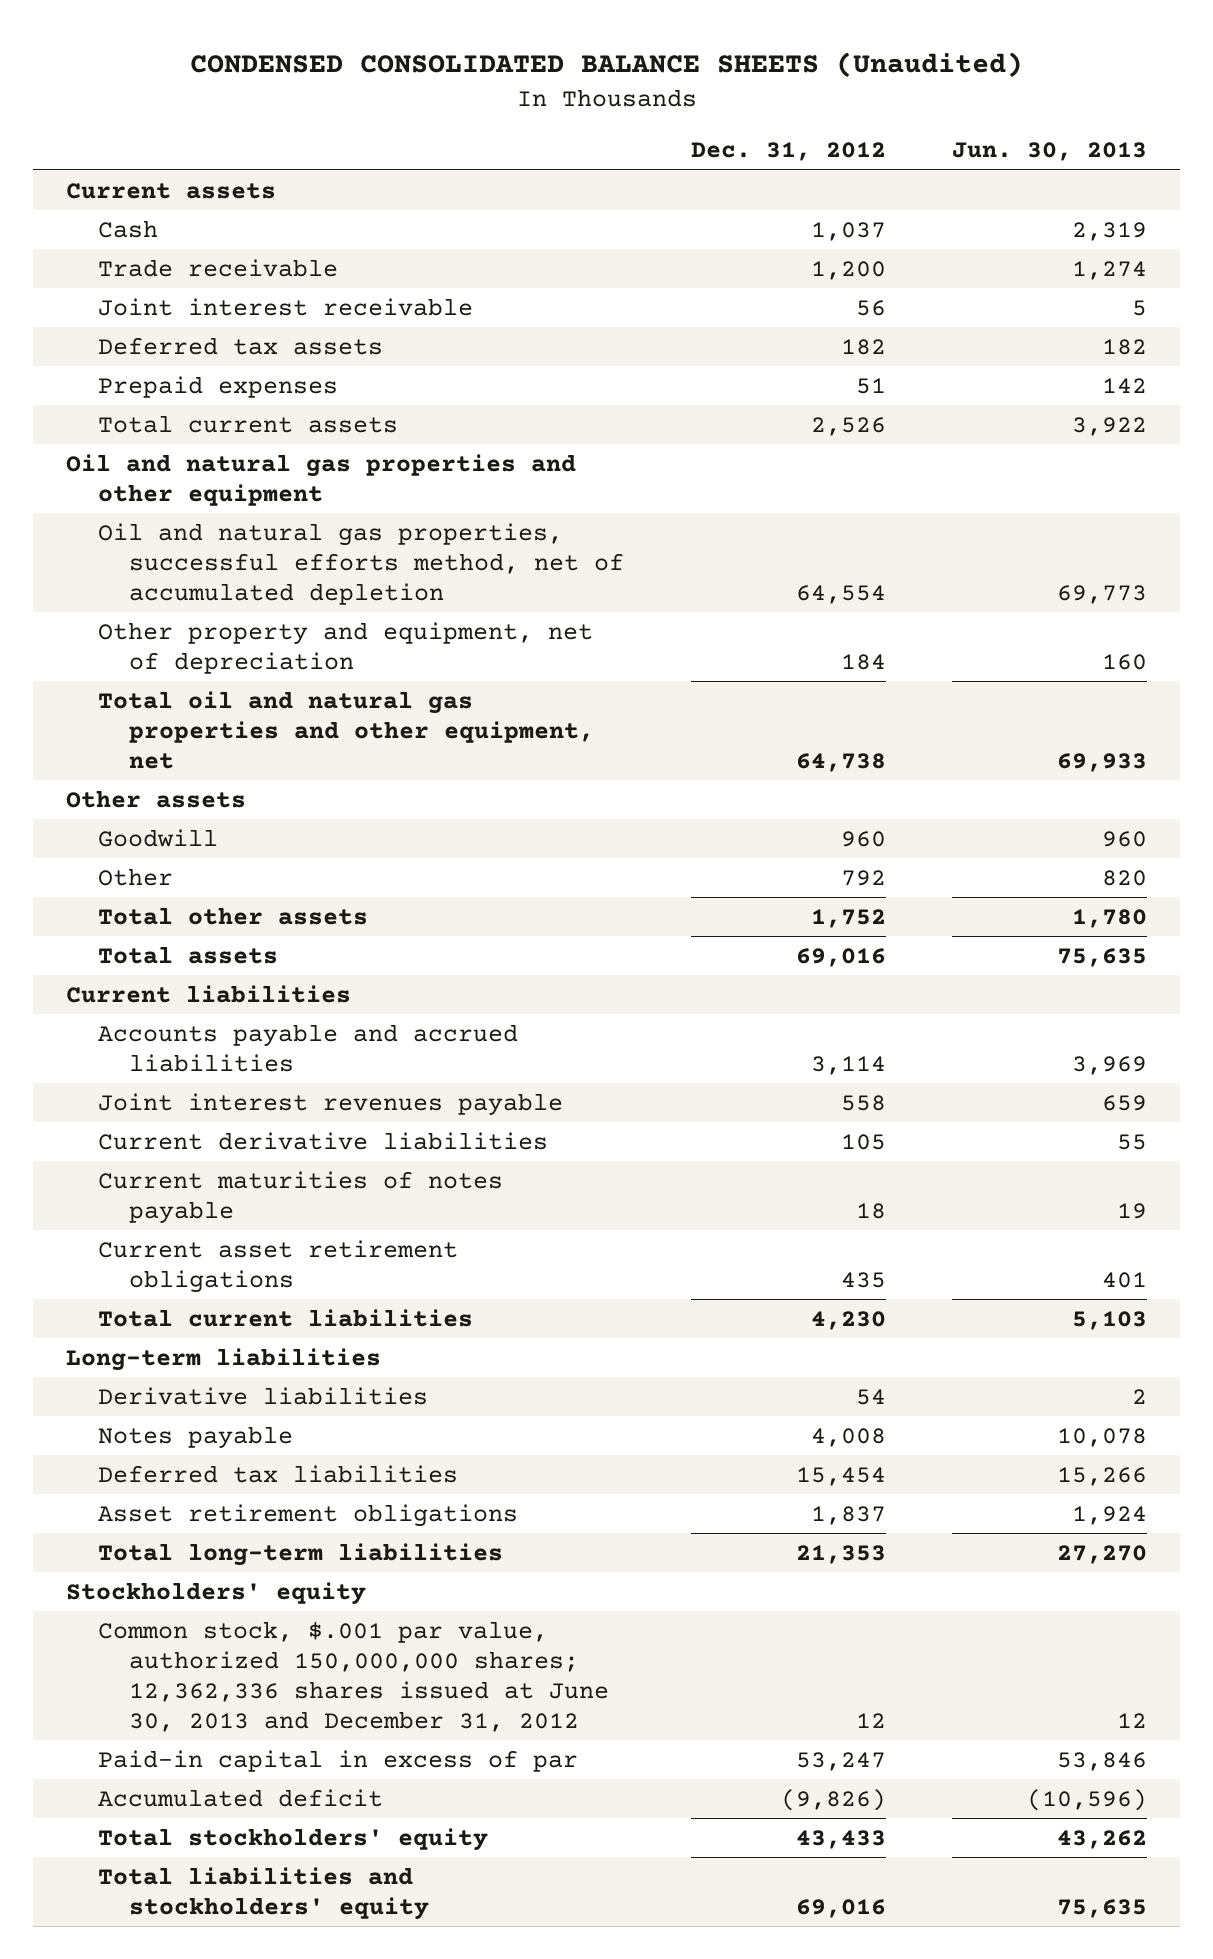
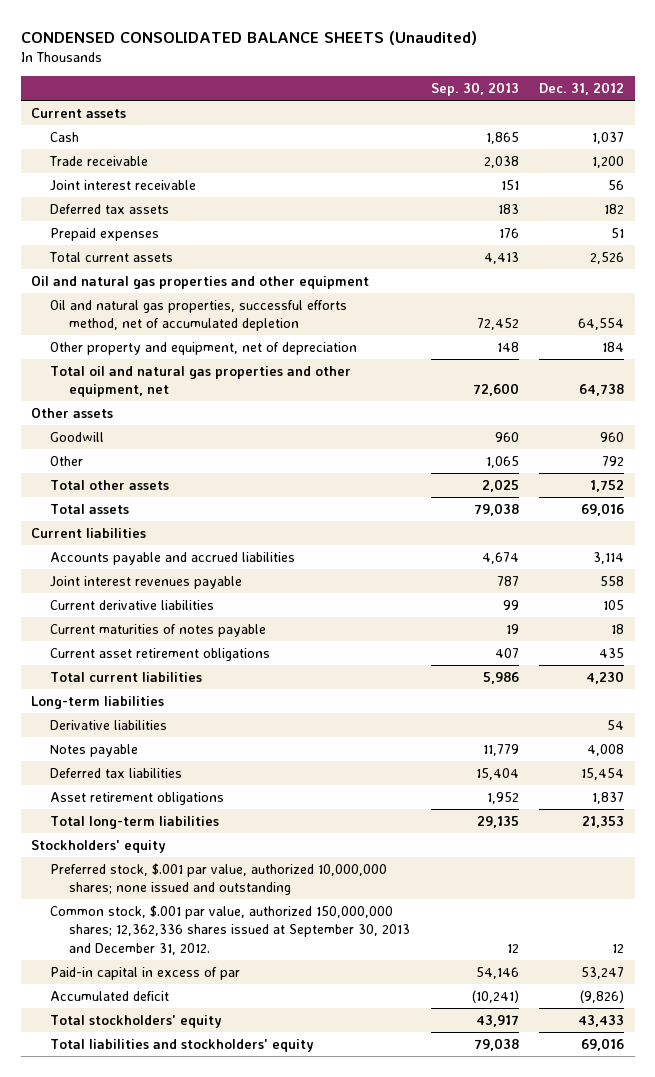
- | Dec. 31, 2012 | Jun. 30, 2013
+ | Sep. 30, 2013 | Dec. 31, 2012
- Common stock, $.001 par value, authorized 150,000,000 shares; 12,362,336 shares issued at June 30, 2013 and December 31, 2012 | 12 | 12
+ Preferred stock, $.001 par value, authorized 10,000,000 shares; none issued and outstanding
+ Common stock, $.001 par value, authorized 150,000,000 shares; 12,362,336 shares issued at September 30, 2013 and December 31, 2012. | 12 | 12

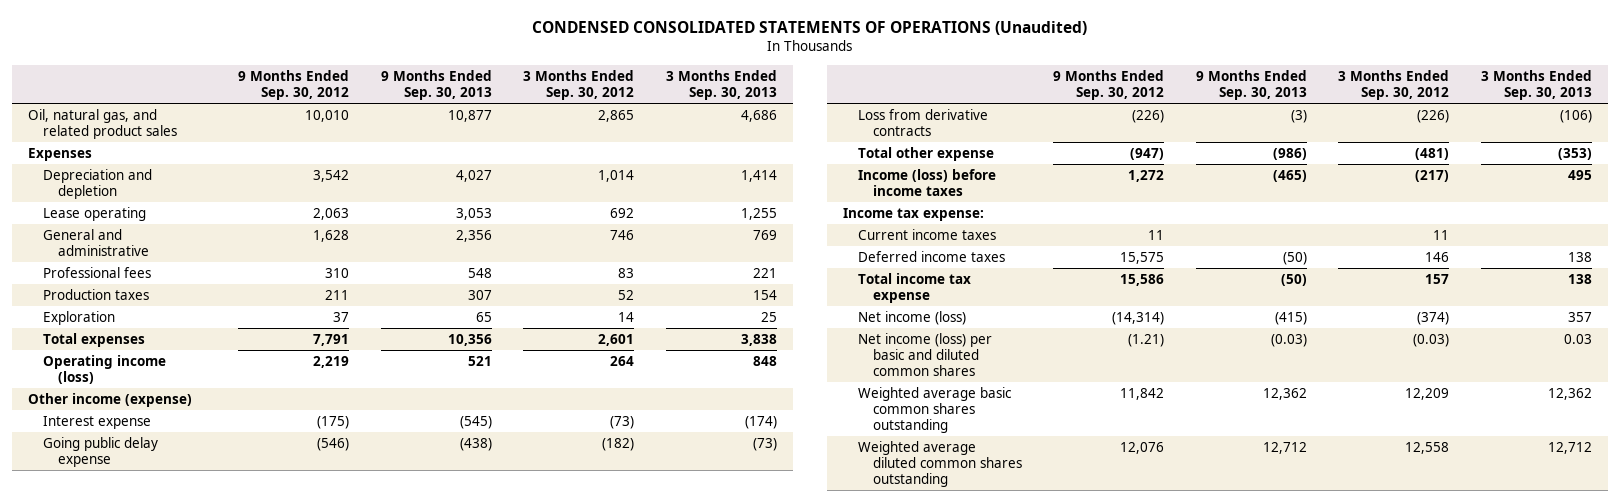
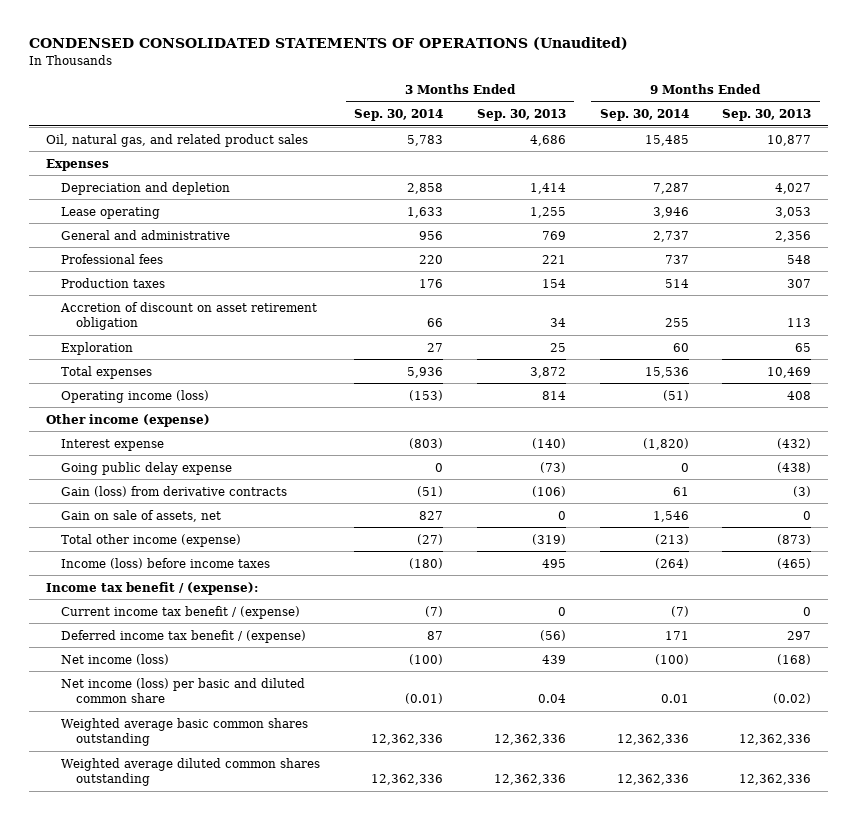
- | 9 Months Ended Sep. 30, 2012 | 9 Months Ended Sep. 30, 2013 | 3 Months Ended Sep. 30, 2012 | 3 Months Ended Sep. 30, 2013
+ | 3 Months Ended Sep. 30, 2014 | 3 Months Ended Sep. 30, 2013 | 9 Months Ended Sep. 30, 2014 | 9 Months Ended Sep. 30, 2013
+ Accretion of discount on asset retirement obligation | 66 | 34 | 255 | 113
- Total expenses | 7,791 | 10,356 | 2,601 | 3,838
- Operating income (loss) | 2,219 | 521 | 264 | 848
+ Total expenses | 5,936 | 3,872 | 15,536 | 10,469
+ Operating income (loss) | (153) | 814 | (51) | 408
- Interest expense | (175) | (545) | (73) | (174)
+ Interest expense | (803) | (140) | (1,820) | (432)
- Loss from derivative contracts | (226) | (3) | (226) | (106)
- Total other expense | (947) | (986) | (481) | (353)
+ Gain (loss) from derivative contracts | (51) | (106) | 61 | (3)
+ Gain on sale of assets, net | 827 | 0 | 1,546 | 0
+ Total other income (expense) | (27) | (319) | (213) | (873)
- Income tax expense:
- Current income taxes | 11 | | 11 |
- Deferred income taxes | 15,575 | (50) | 146 | 138
- Total income tax expense | 15,586 | (50) | 157 | 138
- Net income (loss) | (14,314) | (415) | (374) | 357
- Net income (loss) per basic and diluted common shares | (1.21) | (0.03) | (0.03) | 0.03
- Weighted average basic common shares outstanding | 11,842 | 12,362 | 12,209 | 12,362
- Weighted average diluted common shares outstanding | 12,076 | 12,712 | 12,558 | 12,712
+ Income tax benefit / (expense):
+ Current income tax benefit / (expense) | (7) | 0 | (7) | 0
+ Deferred income tax benefit / (expense) | 87 | (56) | 171 | 297
+ Net income (loss) | (100) | 439 | (100) | (168)
+ Net income (loss) per basic and diluted common share | (0.01) | 0.04 | 0.01 | (0.02)
+ Weighted average basic common shares outstanding | 12,362,336 | 12,362,336 | 12,362,336 | 12,362,336
+ Weighted average diluted common shares outstanding | 12,362,336 | 12,362,336 | 12,362,336 | 12,362,336

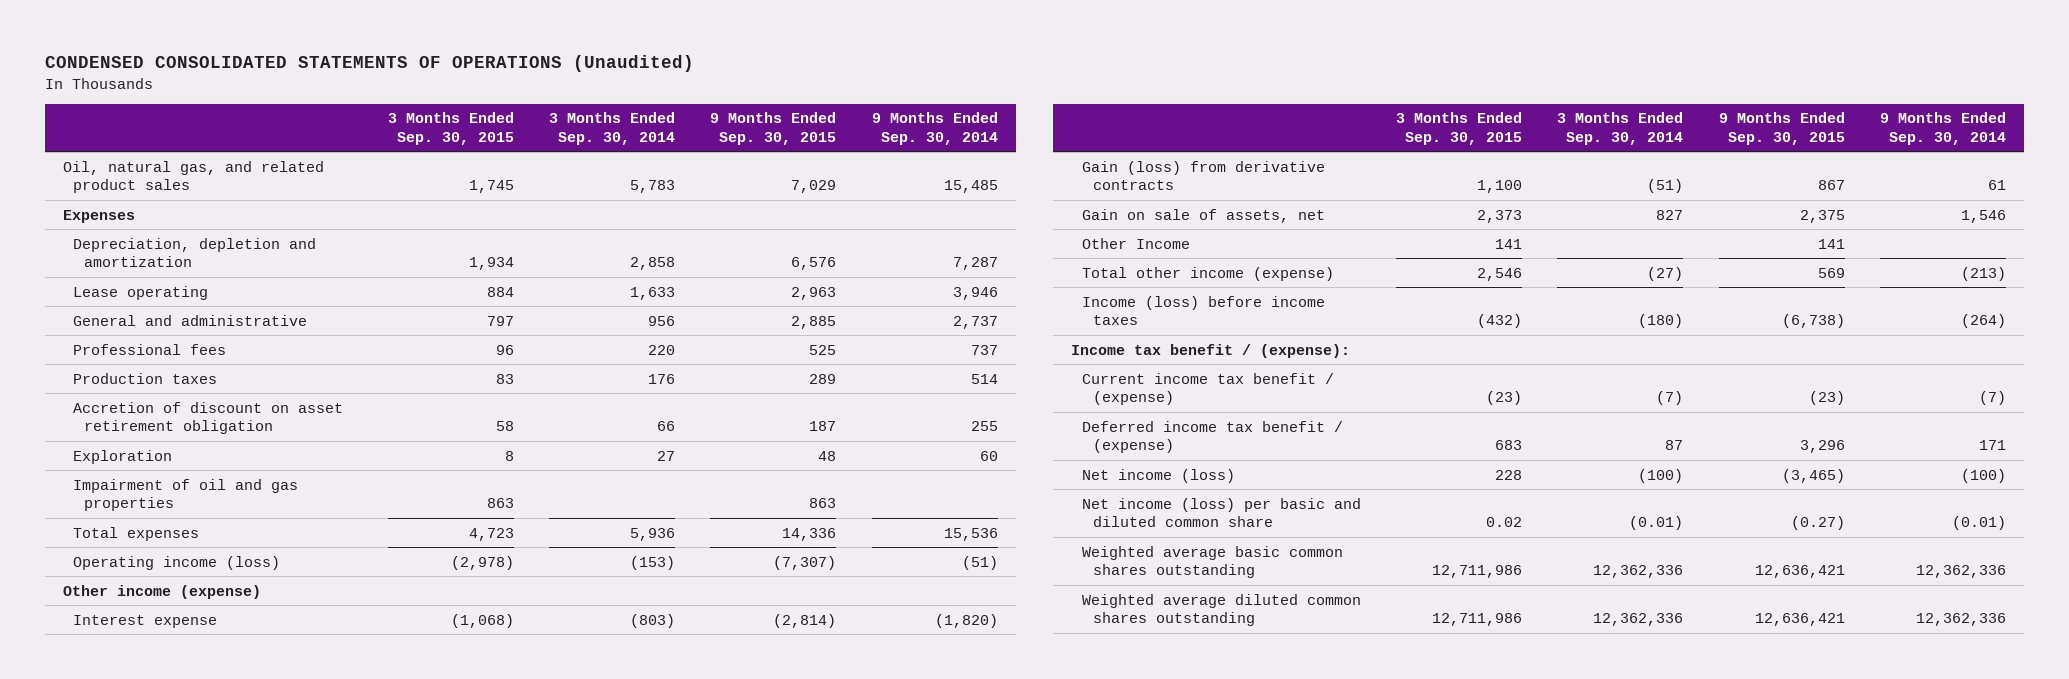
- | 3 Months Ended Sep. 30, 2014 | 3 Months Ended Sep. 30, 2013 | 9 Months Ended Sep. 30, 2014 | 9 Months Ended Sep. 30, 2013
+ | 3 Months Ended Sep. 30, 2015 | 3 Months Ended Sep. 30, 2014 | 9 Months Ended Sep. 30, 2015 | 9 Months Ended Sep. 30, 2014
- Depreciation and depletion | 2,858 | 1,414 | 7,287 | 4,027
+ Depreciation, depletion and amortization | 1,934 | 2,858 | 6,576 | 7,287
+ Impairment of oil and gas properties | 863 | | 863 |
- Going public delay expense | 0 | (73) | 0 | (438)
+ Other Income | 141 | | 141 |
- Net income (loss) per basic and diluted common share | (0.01) | 0.04 | 0.01 | (0.02)
+ Net income (loss) per basic and diluted common share | 0.02 | (0.01) | (0.27) | (0.01)

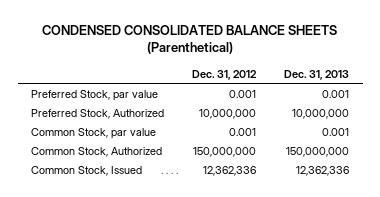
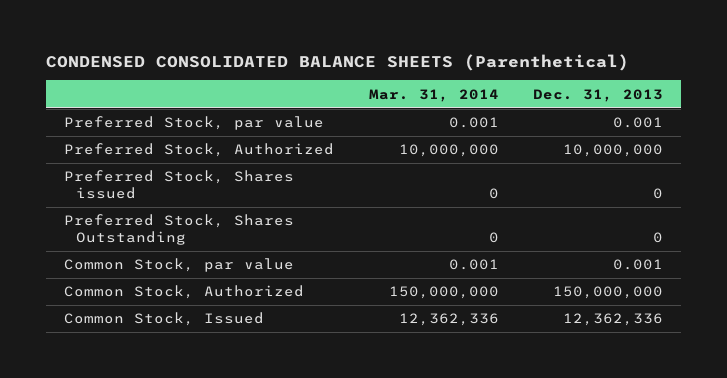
- | Dec. 31, 2012 | Dec. 31, 2013
+ | Mar. 31, 2014 | Dec. 31, 2013
+ Preferred Stock, Shares issued | 0 | 0
+ Preferred Stock, Shares Outstanding | 0 | 0

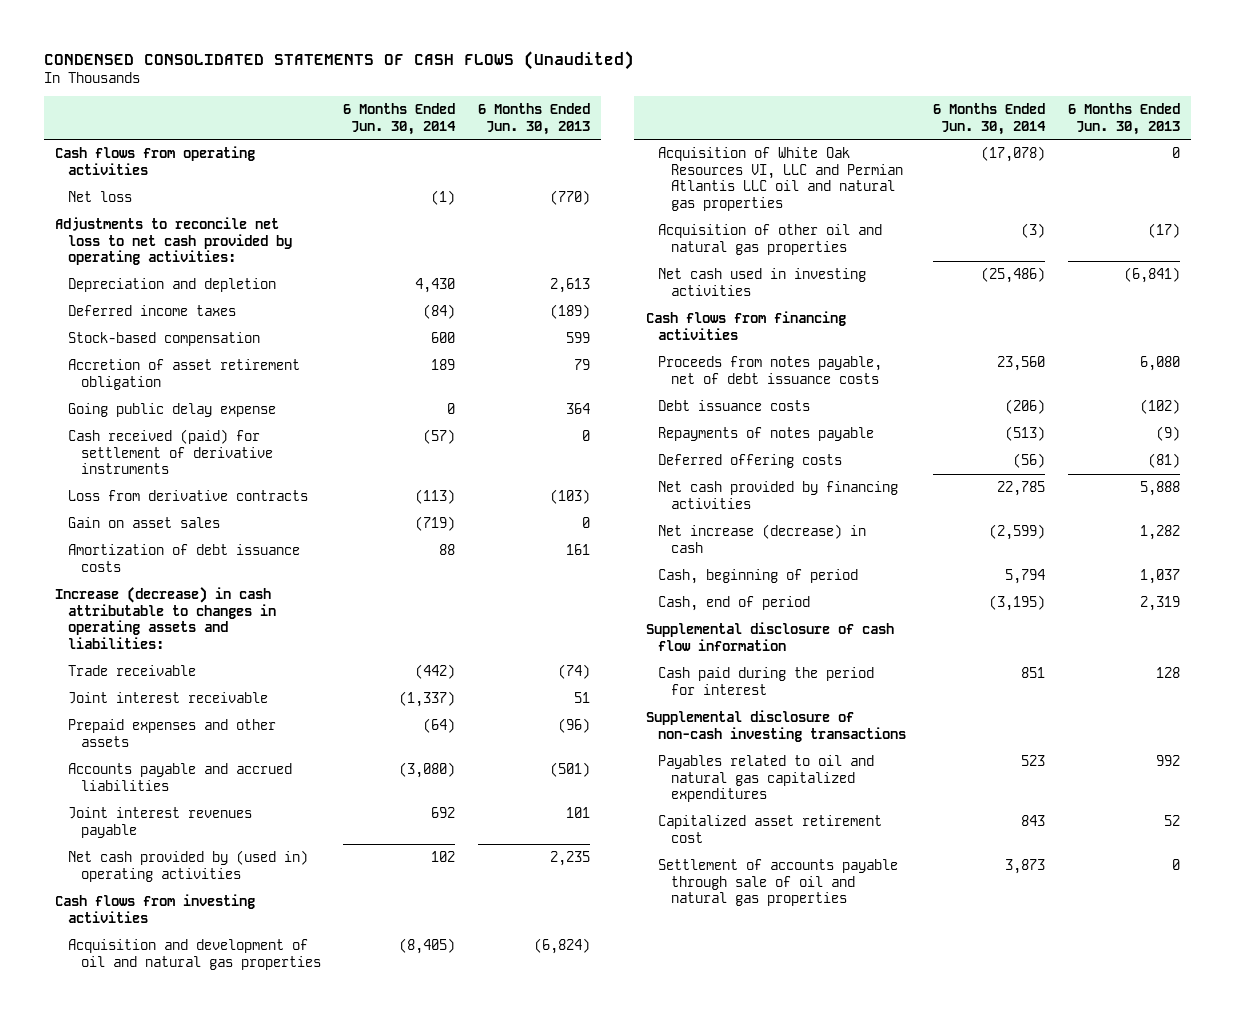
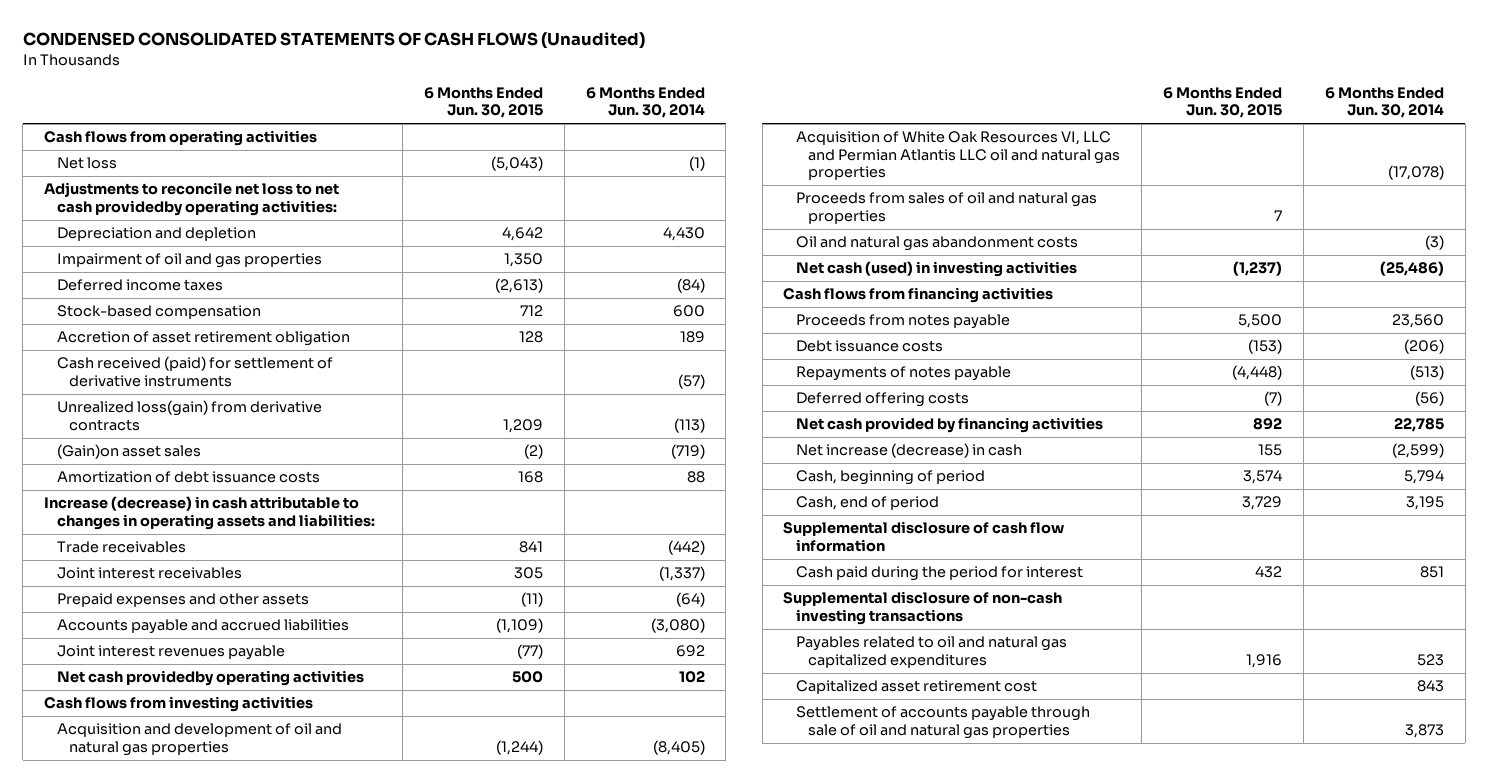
- | 6 Months Ended Jun. 30, 2014 | 6 Months Ended Jun. 30, 2013
+ | 6 Months Ended Jun. 30, 2015 | 6 Months Ended Jun. 30, 2014
- Adjustments to reconcile net loss to net cash provided by operating activities:
+ Adjustments to reconcile net loss to net cash providedby operating activities:
+ Impairment of oil and gas properties | 1,350 |
- Going public delay expense | 0 | 364
- Loss from derivative contracts | (113) | (103)
- Gain on asset sales | (719) | 0
+ Unrealized loss(gain) from derivative contracts | 1,209 | (113)
+ (Gain)on asset sales | (2) | (719)
- Trade receivable | (442) | (74)
- Joint interest receivable | (1,337) | 51
+ Trade receivables | 841 | (442)
+ Joint interest receivables | 305 | (1,337)
- Net cash provided by (used in) operating activities | 102 | 2,235
+ Net cash providedby operating activities | 500 | 102
- Acquisition of other oil and natural gas properties | (3) | (17)
- Net cash used in investing activities | (25,486) | (6,841)
+ Proceeds from sales of oil and natural gas properties | 7 |
+ Oil and natural gas abandonment costs | | (3)
+ Net cash (used) in investing activities | (1,237) | (25,486)
- Proceeds from notes payable, net of debt issuance costs | 23,560 | 6,080
+ Proceeds from notes payable | 5,500 | 23,560
- Cash, end of period | (3,195) | 2,319
+ Cash, end of period | 3,729 | 3,195

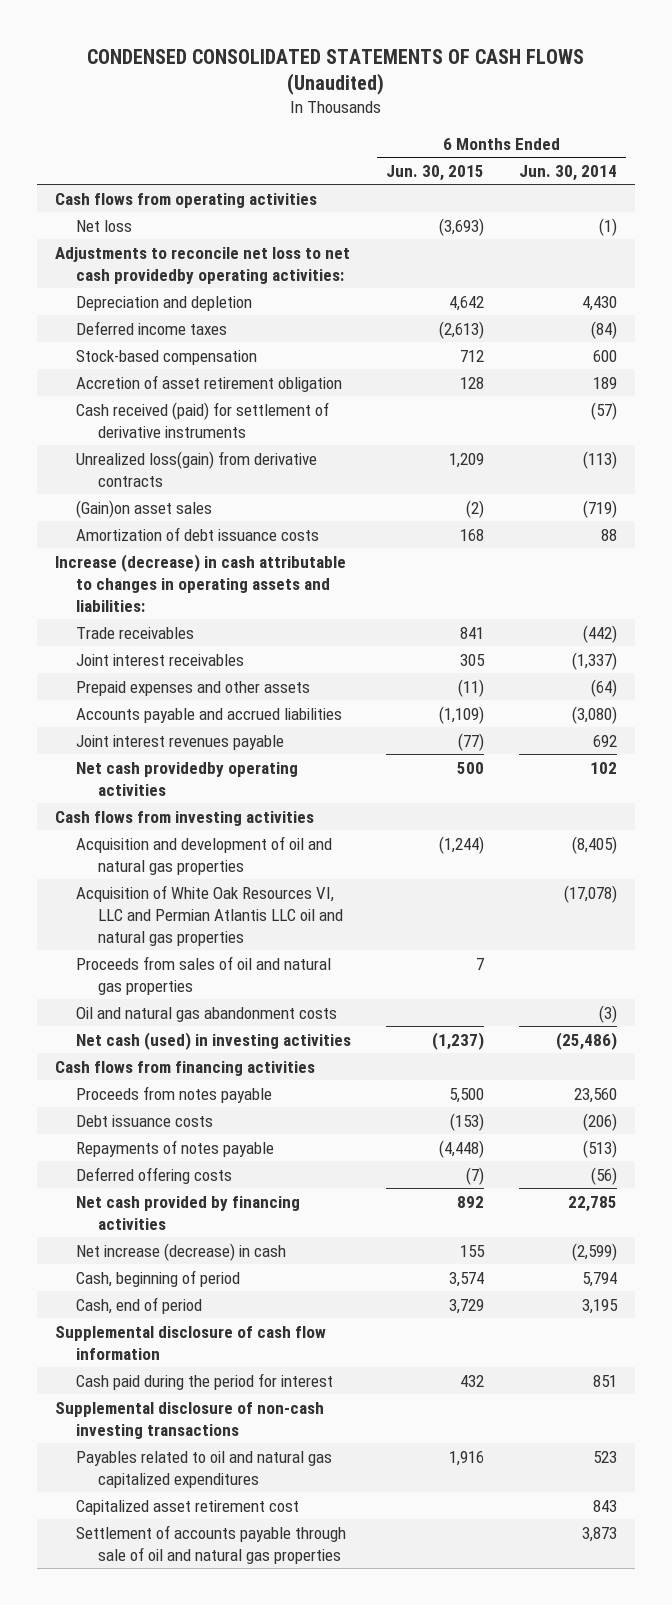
- Net loss | (5,043) | (1)
+ Net loss | (3,693) | (1)
- Impairment of oil and gas properties | 1,350 |

